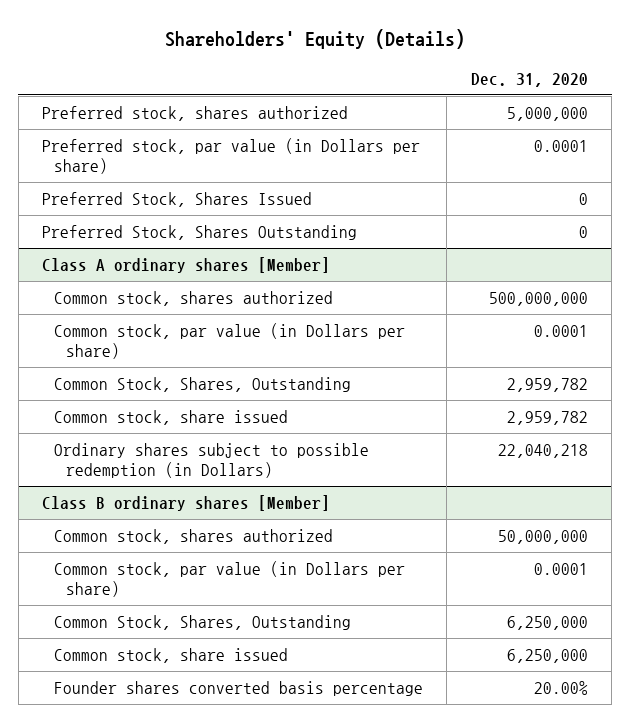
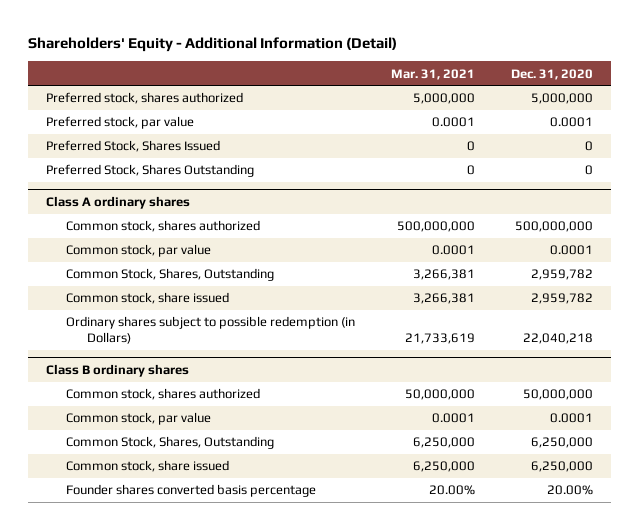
- Shareholders' Equity (Details)
+ Shareholders' Equity - Additional Information (Detail)
- | Dec. 31, 2020
+ | Mar. 31, 2021 | Dec. 31, 2020
- Preferred stock, par value (in Dollars per share) | 0.0001
+ Preferred stock, par value | 0.0001 | 0.0001
- Class A ordinary shares [Member]
+ Class A ordinary shares
- Common stock, par value (in Dollars per share) | 0.0001
+ Common stock, par value | 0.0001 | 0.0001
- Class B ordinary shares [Member]
+ Class B ordinary shares
- Common stock, par value (in Dollars per share) | 0.0001
+ Common stock, par value | 0.0001 | 0.0001

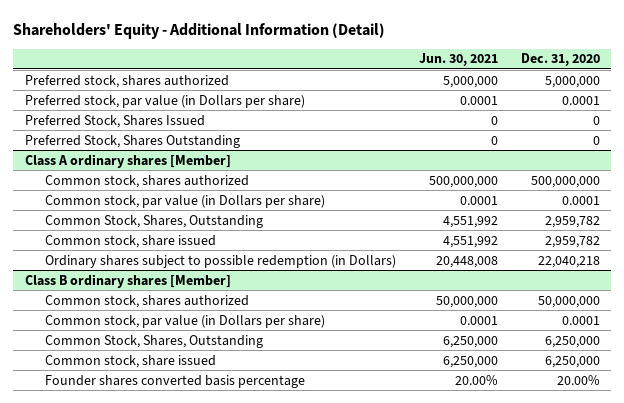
- | Mar. 31, 2021 | Dec. 31, 2020
+ | Jun. 30, 2021 | Dec. 31, 2020
- Preferred stock, par value | 0.0001 | 0.0001
+ Preferred stock, par value (in Dollars per share) | 0.0001 | 0.0001
- Class A ordinary shares
+ Class A ordinary shares [Member]
- Common stock, par value | 0.0001 | 0.0001
+ Common stock, par value (in Dollars per share) | 0.0001 | 0.0001
- Class B ordinary shares
+ Class B ordinary shares [Member]
- Common stock, par value | 0.0001 | 0.0001
+ Common stock, par value (in Dollars per share) | 0.0001 | 0.0001

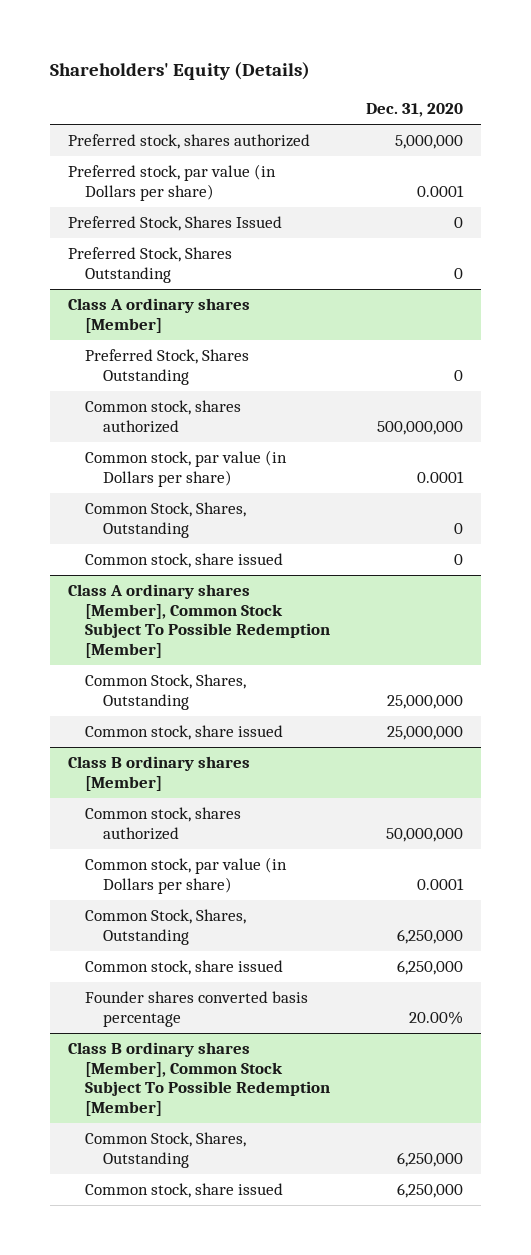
- Shareholders' Equity - Additional Information (Detail)
+ Shareholders' Equity (Details)
- | Jun. 30, 2021 | Dec. 31, 2020
+ | Dec. 31, 2020
@ Class A ordinary shares [Member]
+ Preferred Stock, Shares Outstanding | 0
- Common Stock, Shares, Outstanding | 4,551,992 | 2,959,782
- Common stock, share issued | 4,551,992 | 2,959,782
- Ordinary shares subject to possible redemption (in Dollars) | 20,448,008 | 22,040,218
+ Common Stock, Shares, Outstanding | 0
+ Common stock, share issued | 0
+ Class A ordinary shares [Member], Common Stock Subject To Possible Redemption [Member]
+ Common Stock, Shares, Outstanding | 25,000,000
+ Common stock, share issued | 25,000,000
+ Class B ordinary shares [Member], Common Stock Subject To Possible Redemption [Member]
+ Common Stock, Shares, Outstanding | 6,250,000
+ Common stock, share issued | 6,250,000

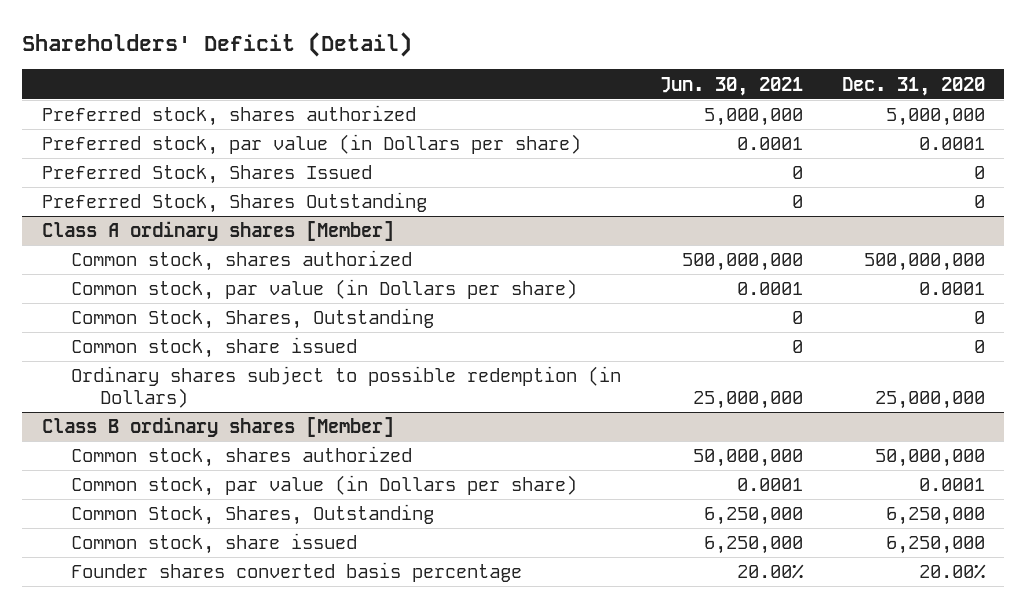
- Shareholders' Equity (Details)
+ Shareholders' Deficit (Detail)
- | Dec. 31, 2020
+ | Jun. 30, 2021 | Dec. 31, 2020
@ Class A ordinary shares [Member]
- Preferred Stock, Shares Outstanding | 0
- Class A ordinary shares [Member], Common Stock Subject To Possible Redemption [Member]
- Common Stock, Shares, Outstanding | 25,000,000
- Common stock, share issued | 25,000,000
@ Class A ordinary shares [Member]
+ Ordinary shares subject to possible redemption (in Dollars) | 25,000,000 | 25,000,000
- Class B ordinary shares [Member], Common Stock Subject To Possible Redemption [Member]
- Common Stock, Shares, Outstanding | 6,250,000
- Common stock, share issued | 6,250,000

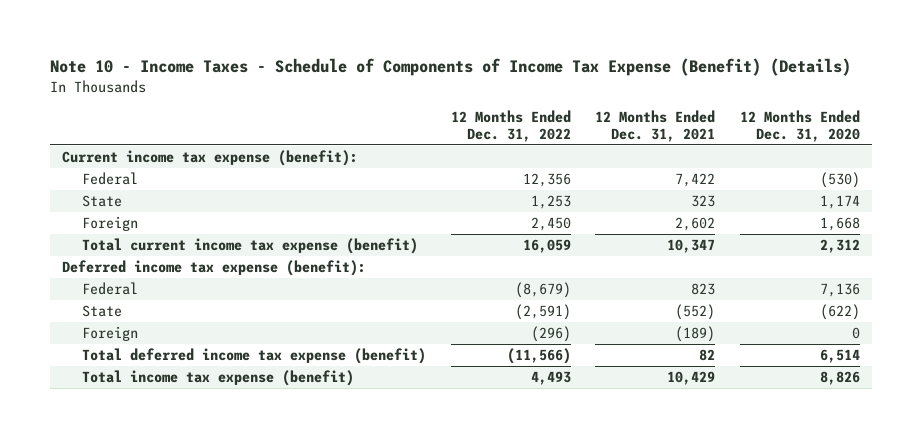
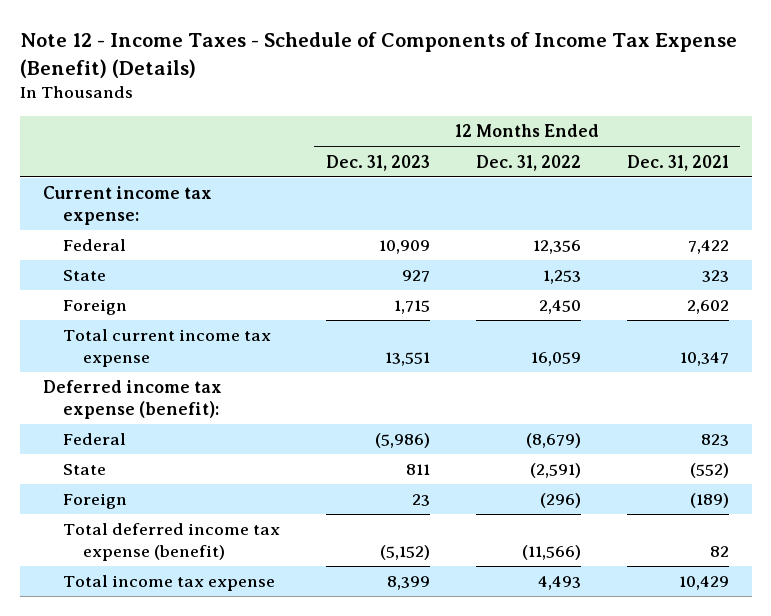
- Note 10 - Income Taxes - Schedule of Components of Income Tax Expense (Benefit) (Details)
+ Note 12 - Income Taxes - Schedule of Components of Income Tax Expense (Benefit) (Details)
- | 12 Months Ended Dec. 31, 2022 | 12 Months Ended Dec. 31, 2021 | 12 Months Ended Dec. 31, 2020
+ | 12 Months Ended Dec. 31, 2023 | 12 Months Ended Dec. 31, 2022 | 12 Months Ended Dec. 31, 2021
- Current income tax expense (benefit):
+ Current income tax expense:
- Total current income tax expense (benefit) | 16,059 | 10,347 | 2,312
+ Total current income tax expense | 13,551 | 16,059 | 10,347
- Total income tax expense (benefit) | 4,493 | 10,429 | 8,826
+ Total income tax expense | 8,399 | 4,493 | 10,429

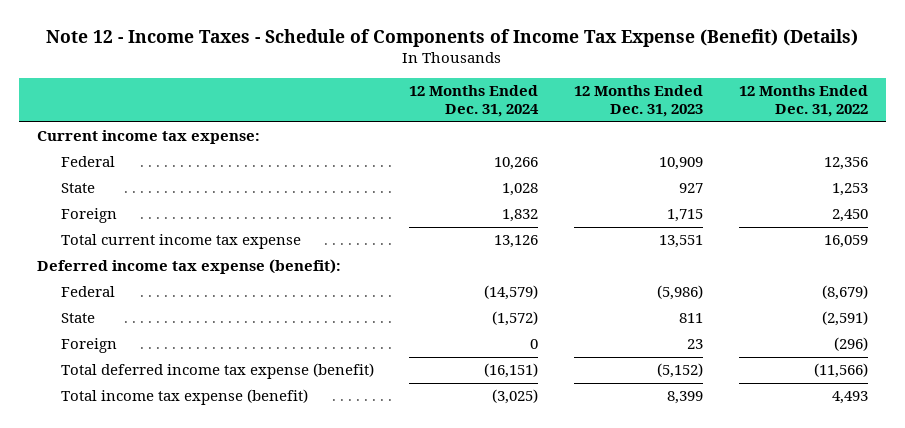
- | 12 Months Ended Dec. 31, 2023 | 12 Months Ended Dec. 31, 2022 | 12 Months Ended Dec. 31, 2021
+ | 12 Months Ended Dec. 31, 2024 | 12 Months Ended Dec. 31, 2023 | 12 Months Ended Dec. 31, 2022
- Total income tax expense | 8,399 | 4,493 | 10,429
+ Total income tax expense (benefit) | (3,025) | 8,399 | 4,493

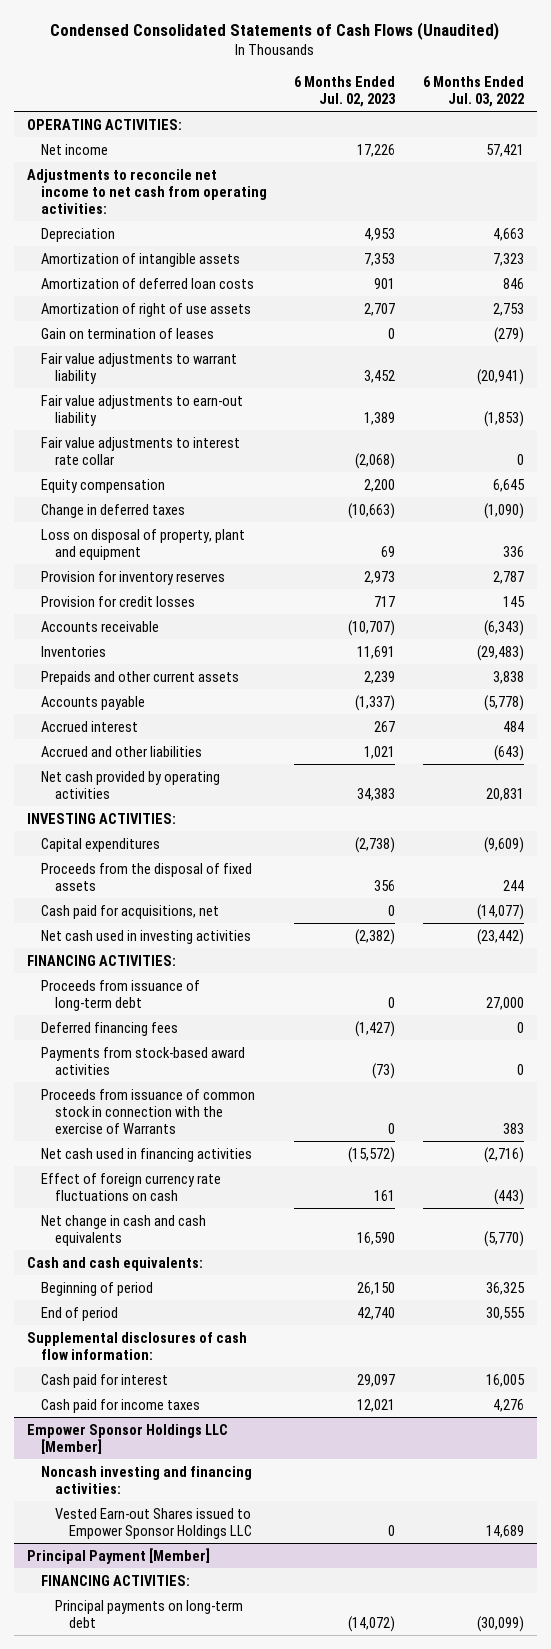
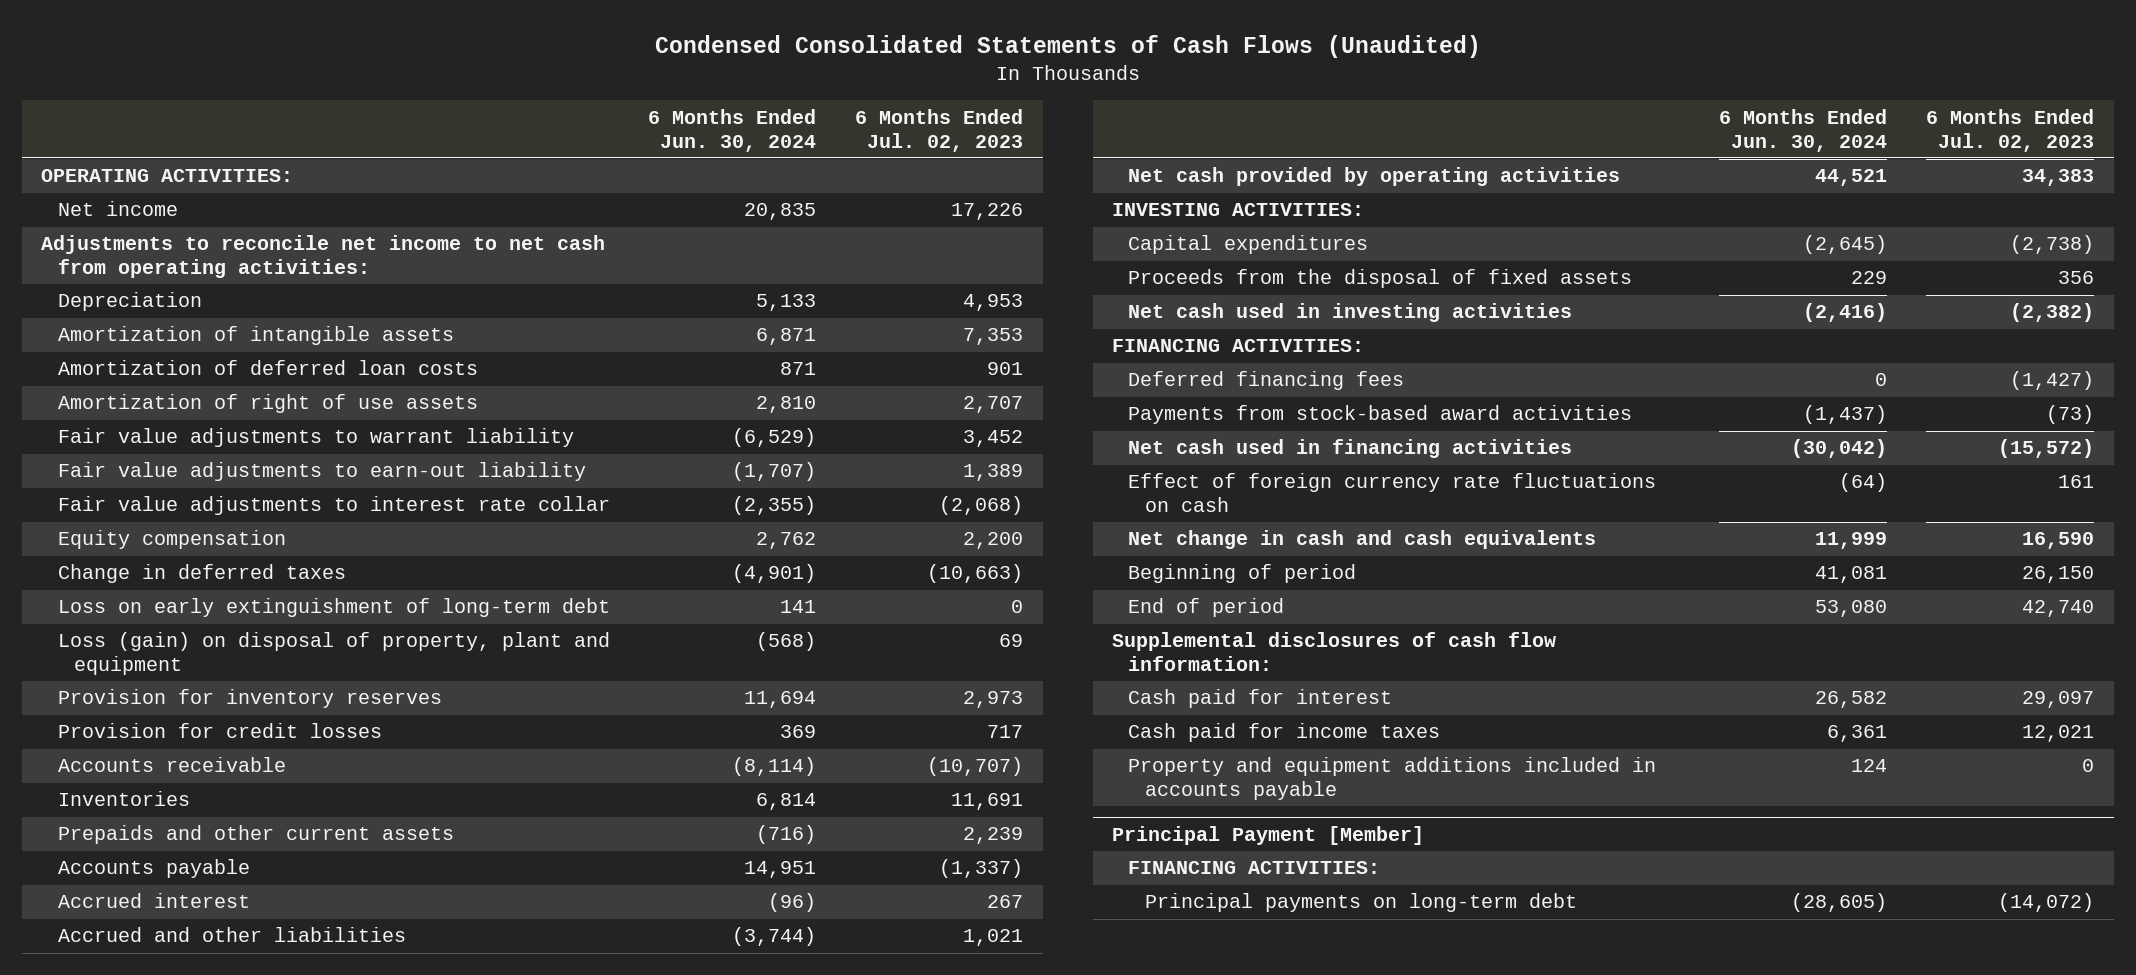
- | 6 Months Ended Jul. 02, 2023 | 6 Months Ended Jul. 03, 2022
+ | 6 Months Ended Jun. 30, 2024 | 6 Months Ended Jul. 02, 2023
- Gain on termination of leases | 0 | (279)
- Loss on disposal of property, plant and equipment | 69 | 336
+ Loss on early extinguishment of long-term debt | 141 | 0
+ Loss (gain) on disposal of property, plant and equipment | (568) | 69
- Cash paid for acquisitions, net | 0 | (14,077)
- Proceeds from issuance of long-term debt | 0 | 27,000
- Proceeds from issuance of common stock in connection with the exercise of Warrants | 0 | 383
- Cash and cash equivalents:
- Empower Sponsor Holdings LLC [Member]
- Noncash investing and financing activities:
- Vested Earn-out Shares issued to Empower Sponsor Holdings LLC | 0 | 14,689
+ Property and equipment additions included in accounts payable | 124 | 0

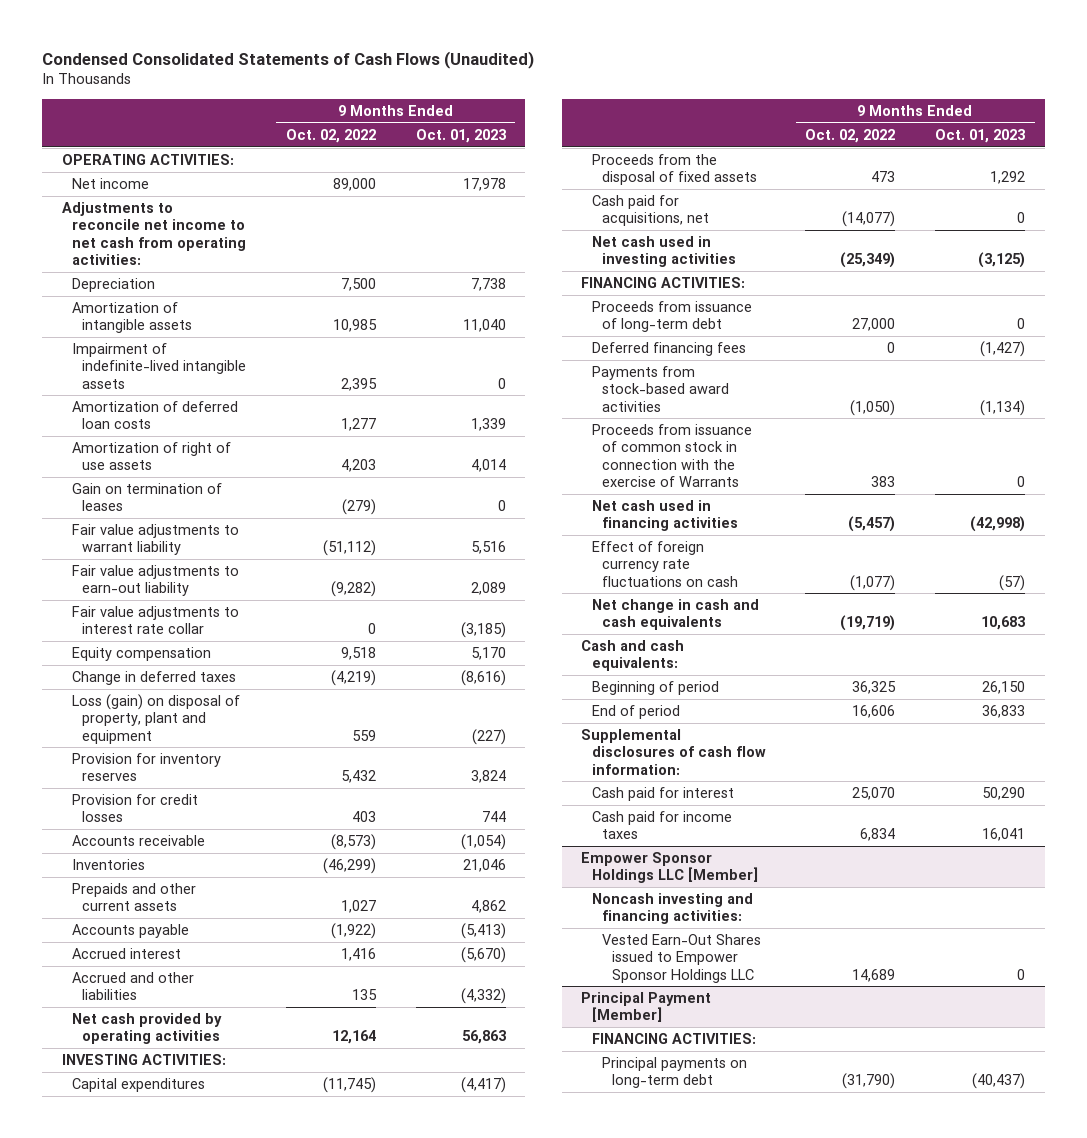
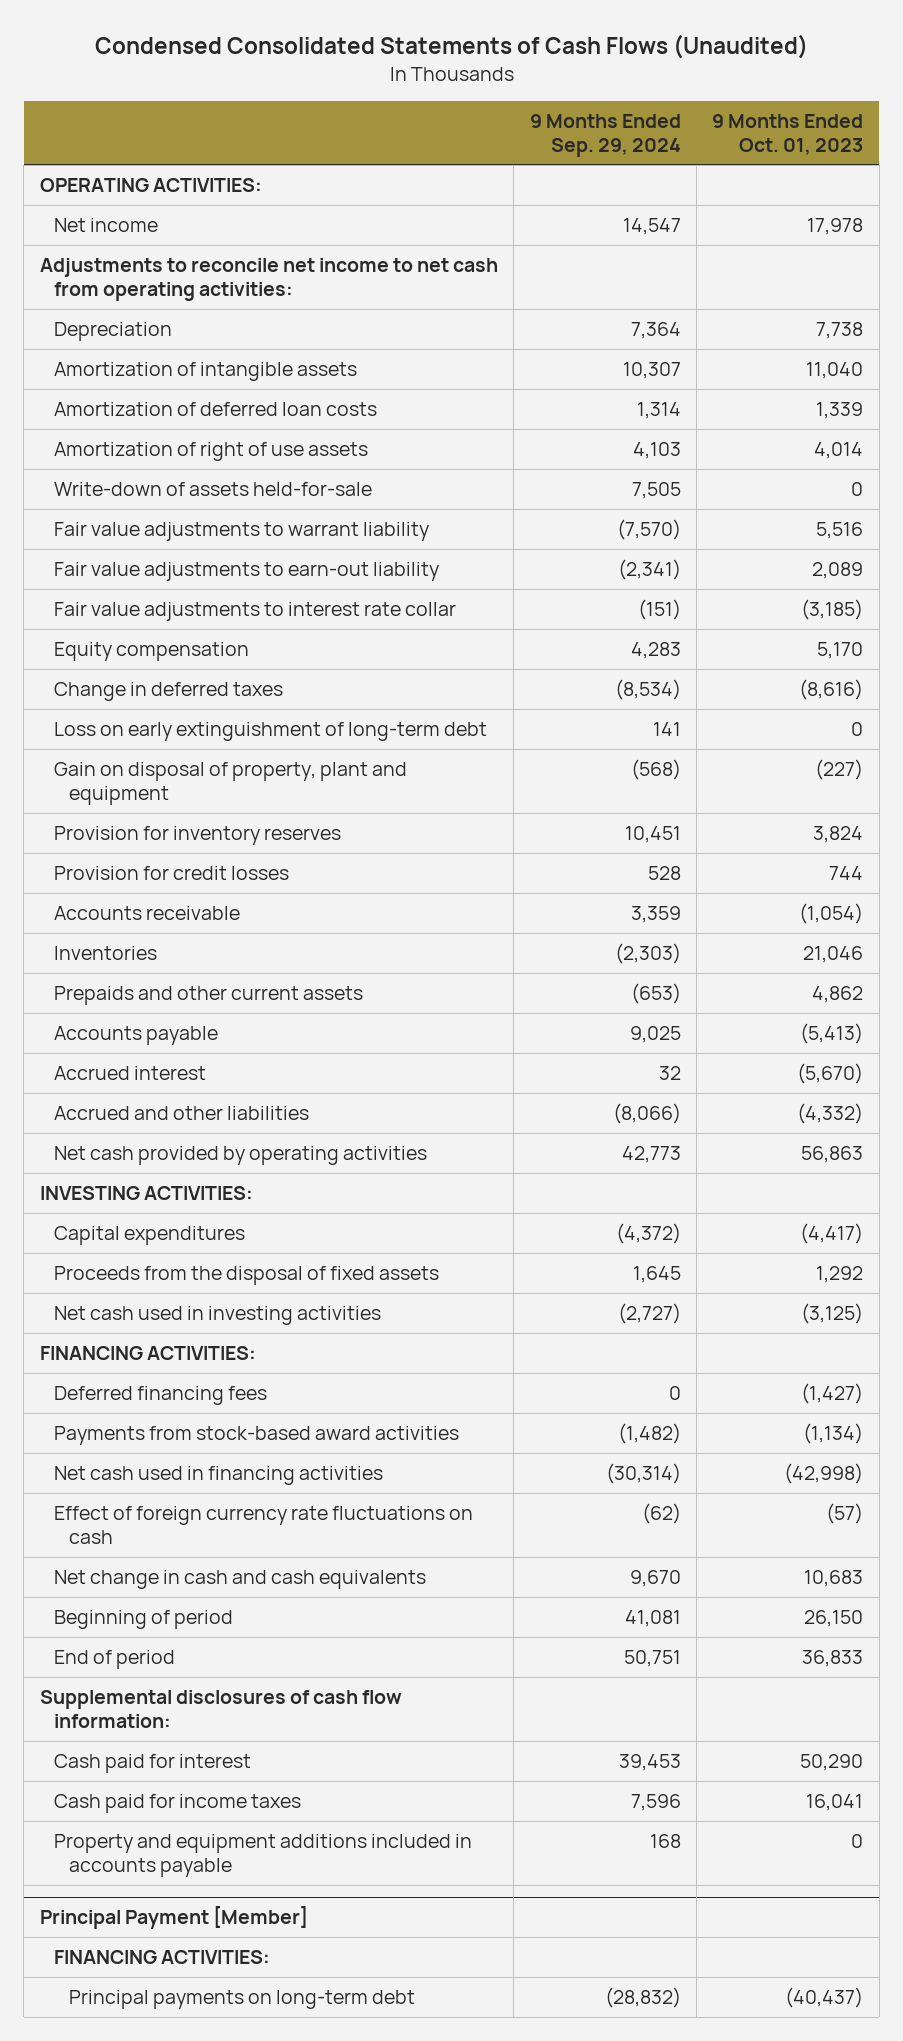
- | 9 Months Ended Oct. 02, 2022 | 9 Months Ended Oct. 01, 2023
+ | 9 Months Ended Sep. 29, 2024 | 9 Months Ended Oct. 01, 2023
- Impairment of indefinite-lived intangible assets | 2,395 | 0
- Gain on termination of leases | (279) | 0
+ Write-down of assets held-for-sale | 7,505 | 0
- Loss (gain) on disposal of property, plant and equipment | 559 | (227)
+ Loss on early extinguishment of long-term debt | 141 | 0
+ Gain on disposal of property, plant and equipment | (568) | (227)
- Cash paid for acquisitions, net | (14,077) | 0
- Proceeds from issuance of long-term debt | 27,000 | 0
- Proceeds from issuance of common stock in connection with the exercise of Warrants | 383 | 0
- Cash and cash equivalents:
- Empower Sponsor Holdings LLC [Member]
- Noncash investing and financing activities:
- Vested Earn-Out Shares issued to Empower Sponsor Holdings LLC | 14,689 | 0
+ Property and equipment additions included in accounts payable | 168 | 0

